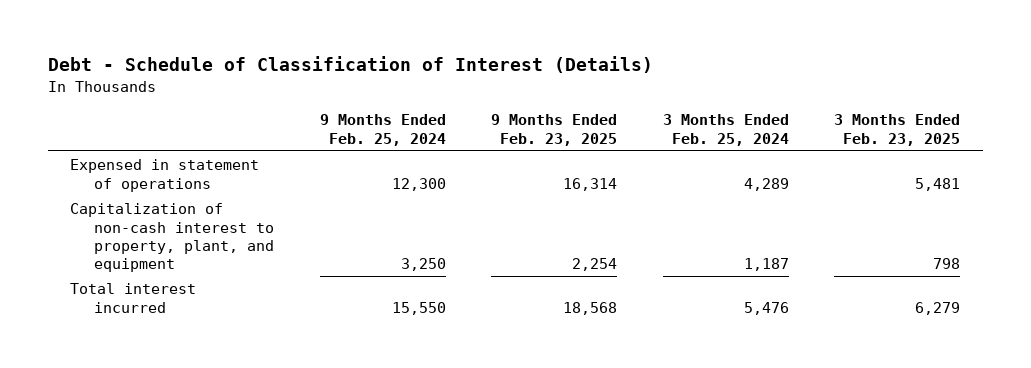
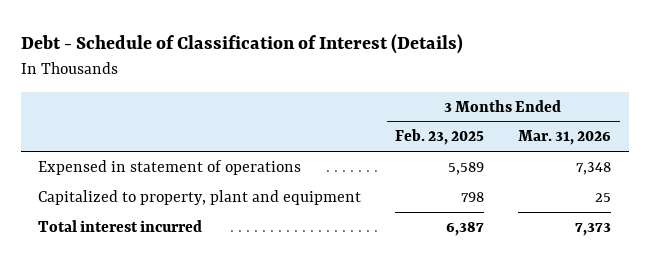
- | 9 Months Ended Feb. 25, 2024 | 9 Months Ended Feb. 23, 2025 | 3 Months Ended Feb. 25, 2024 | 3 Months Ended Feb. 23, 2025
+ | 3 Months Ended Feb. 23, 2025 | 3 Months Ended Mar. 31, 2026
- Expensed in statement of operations | 12,300 | 16,314 | 4,289 | 5,481
- Capitalization of non-cash interest to property, plant, and equipment | 3,250 | 2,254 | 1,187 | 798
- Total interest incurred | 15,550 | 18,568 | 5,476 | 6,279
+ Expensed in statement of operations | 5,589 | 7,348
+ Capitalized to property, plant and equipment | 798 | 25
+ Total interest incurred | 6,387 | 7,373

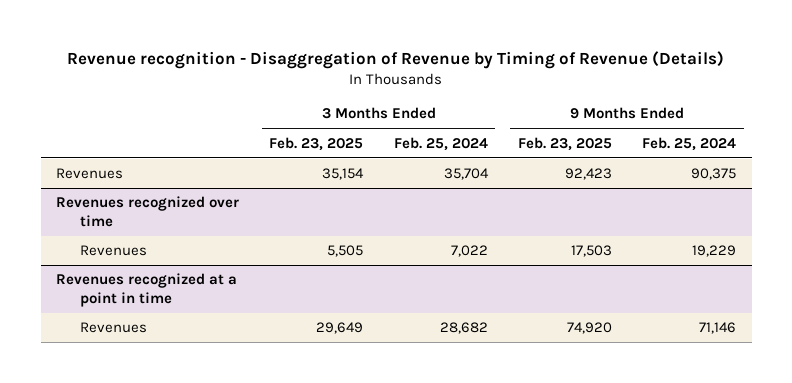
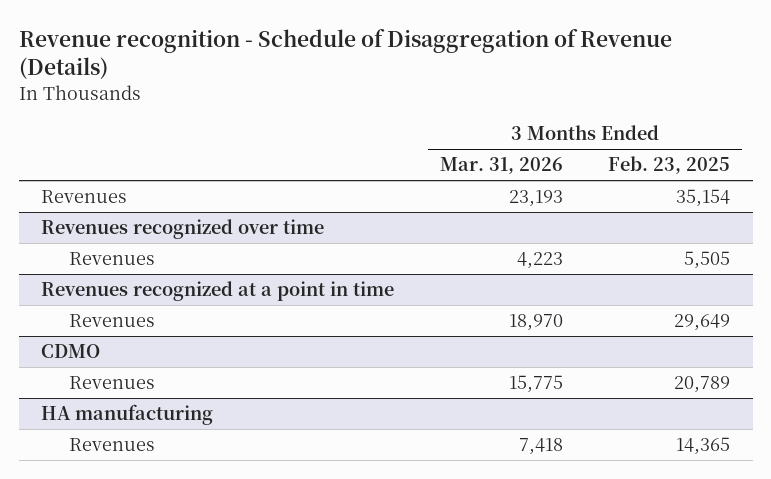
- Revenue recognition - Disaggregation of Revenue by Timing of Revenue (Details)
+ Revenue recognition - Schedule of Disaggregation of Revenue (Details)
- | 3 Months Ended Feb. 23, 2025 | 3 Months Ended Feb. 25, 2024 | 9 Months Ended Feb. 23, 2025 | 9 Months Ended Feb. 25, 2024
+ | 3 Months Ended Mar. 31, 2026 | 3 Months Ended Feb. 23, 2025
+ CDMO
+ Revenues | 15,775 | 20,789
+ HA manufacturing
+ Revenues | 7,418 | 14,365

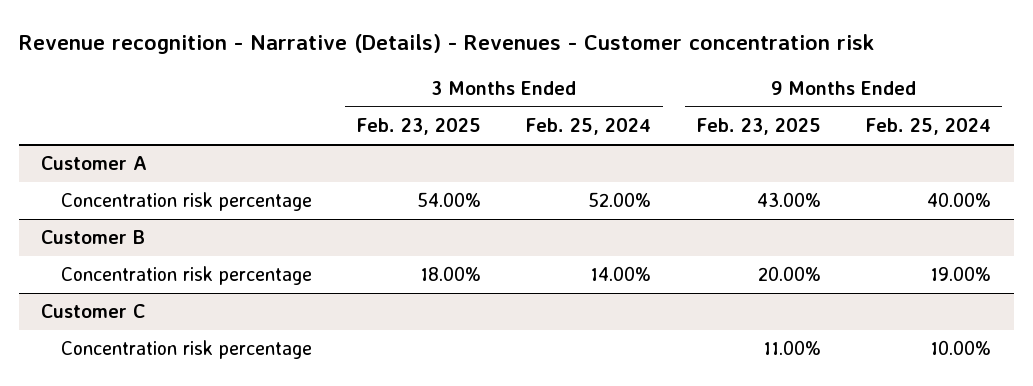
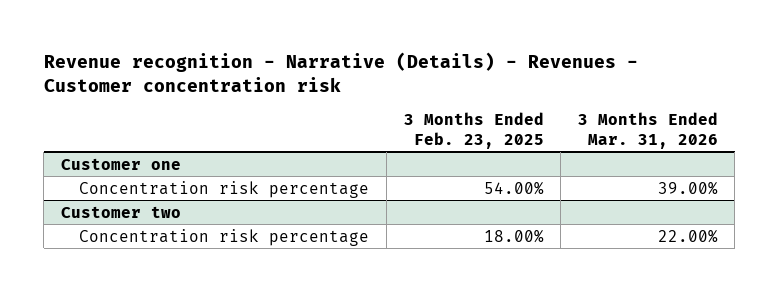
- | 3 Months Ended Feb. 23, 2025 | 3 Months Ended Feb. 25, 2024 | 9 Months Ended Feb. 23, 2025 | 9 Months Ended Feb. 25, 2024
+ | 3 Months Ended Feb. 23, 2025 | 3 Months Ended Mar. 31, 2026
- Customer A
+ Customer one
- Customer B
+ Customer two
- Customer C
- Concentration risk percentage | | | 11.00% | 10.00%

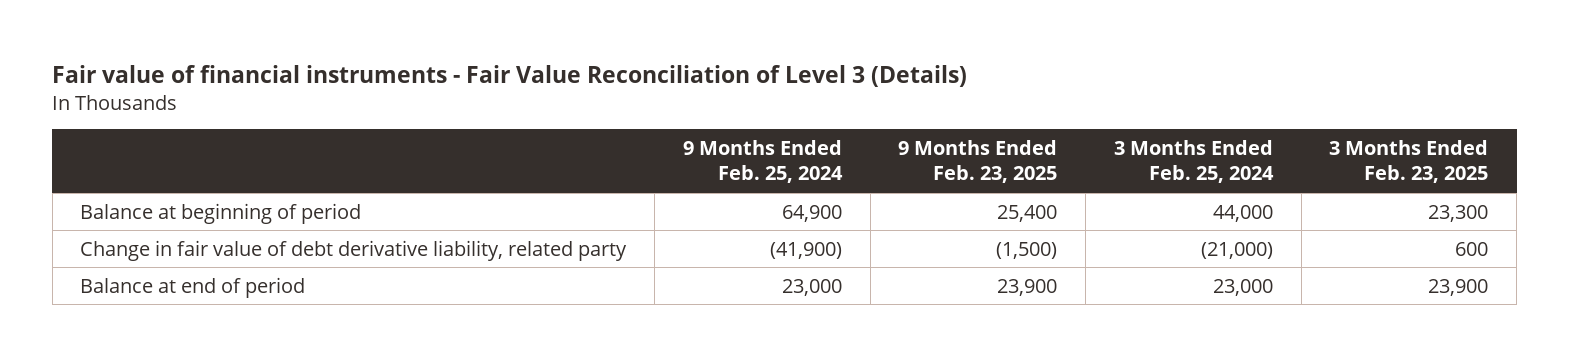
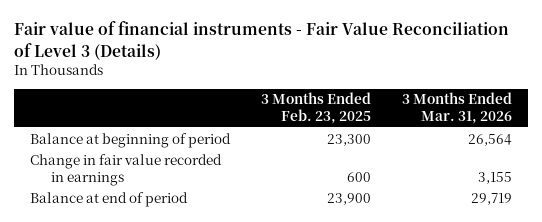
- | 9 Months Ended Feb. 25, 2024 | 9 Months Ended Feb. 23, 2025 | 3 Months Ended Feb. 25, 2024 | 3 Months Ended Feb. 23, 2025
+ | 3 Months Ended Feb. 23, 2025 | 3 Months Ended Mar. 31, 2026
- Change in fair value of debt derivative liability, related party | (41,900) | (1,500) | (21,000) | 600
+ Change in fair value recorded in earnings | 600 | 3,155

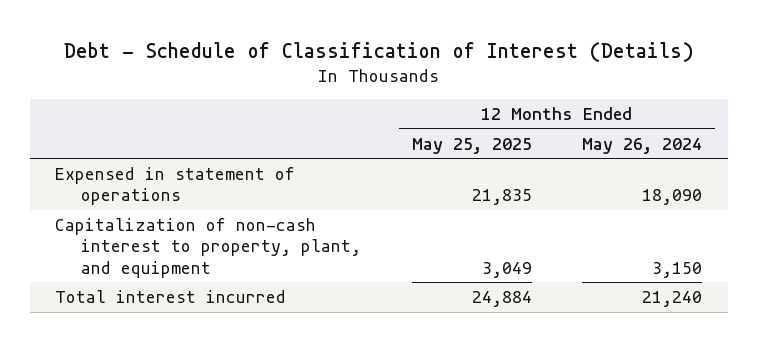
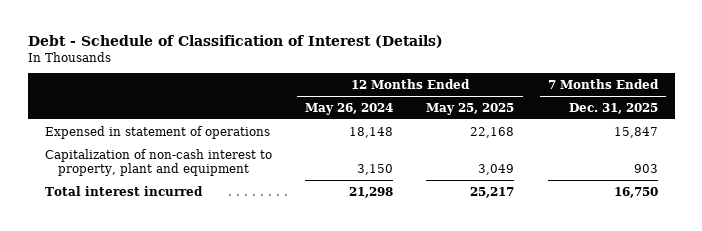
- | 12 Months Ended May 25, 2025 | 12 Months Ended May 26, 2024
+ | 12 Months Ended May 26, 2024 | 12 Months Ended May 25, 2025 | 7 Months Ended Dec. 31, 2025
- Expensed in statement of operations | 21,835 | 18,090
- Capitalization of non-cash interest to property, plant, and equipment | 3,049 | 3,150
- Total interest incurred | 24,884 | 21,240
+ Expensed in statement of operations | 18,148 | 22,168 | 15,847
+ Capitalization of non-cash interest to property, plant and equipment | 3,150 | 3,049 | 903
+ Total interest incurred | 21,298 | 25,217 | 16,750

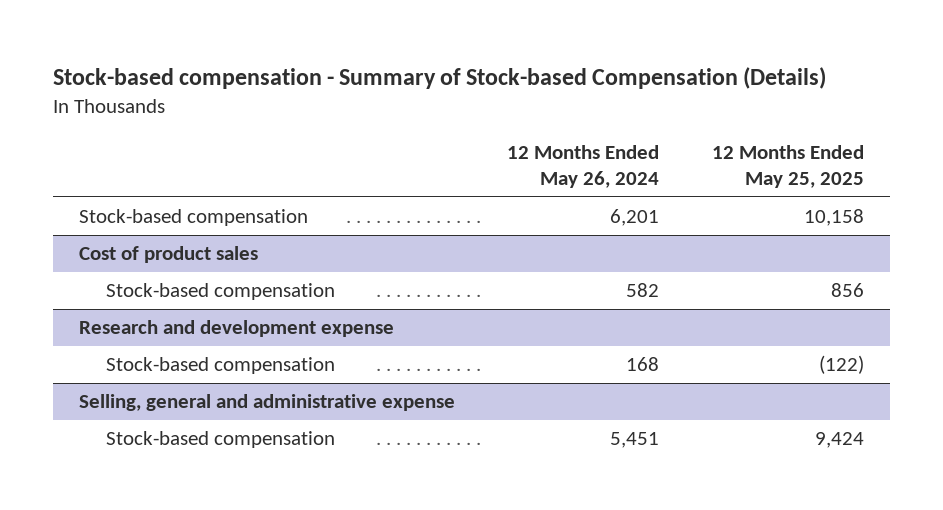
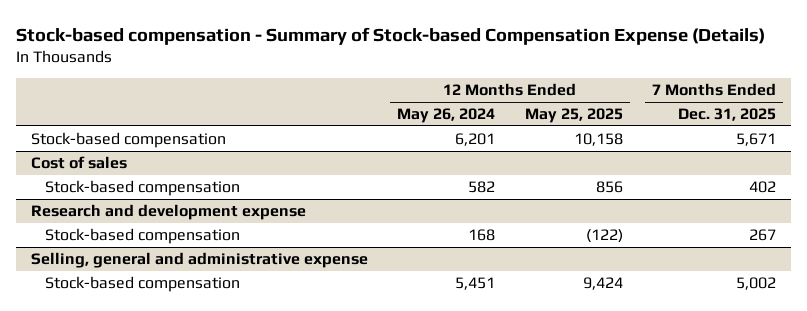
- Stock-based compensation - Summary of Stock-based Compensation (Details)
+ Stock-based compensation - Summary of Stock-based Compensation Expense (Details)
- | 12 Months Ended May 26, 2024 | 12 Months Ended May 25, 2025
+ | 12 Months Ended May 26, 2024 | 12 Months Ended May 25, 2025 | 7 Months Ended Dec. 31, 2025
- Cost of product sales
+ Cost of sales

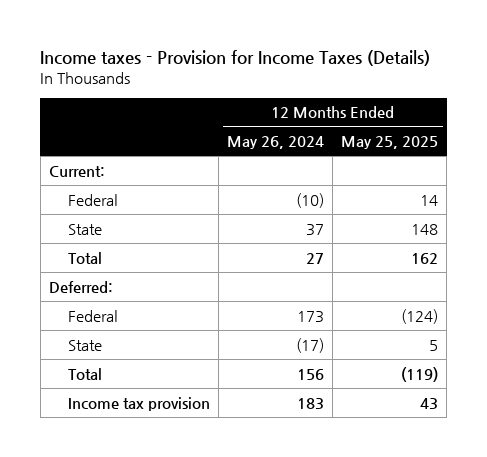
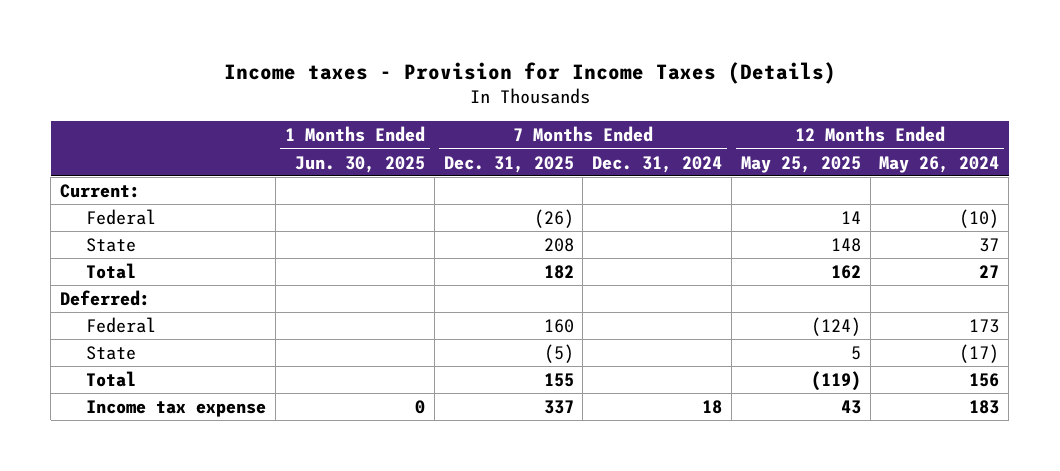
- | 12 Months Ended May 26, 2024 | 12 Months Ended May 25, 2025
+ | 1 Months Ended Jun. 30, 2025 | 7 Months Ended Dec. 31, 2025 | 7 Months Ended Dec. 31, 2024 | 12 Months Ended May 25, 2025 | 12 Months Ended May 26, 2024
- Income tax provision | 183 | 43
+ Income tax expense | 0 | 337 | 18 | 43 | 183

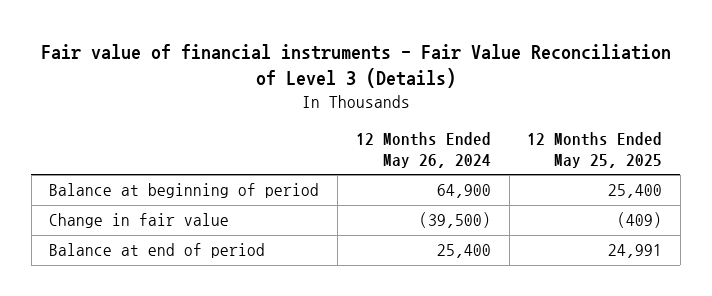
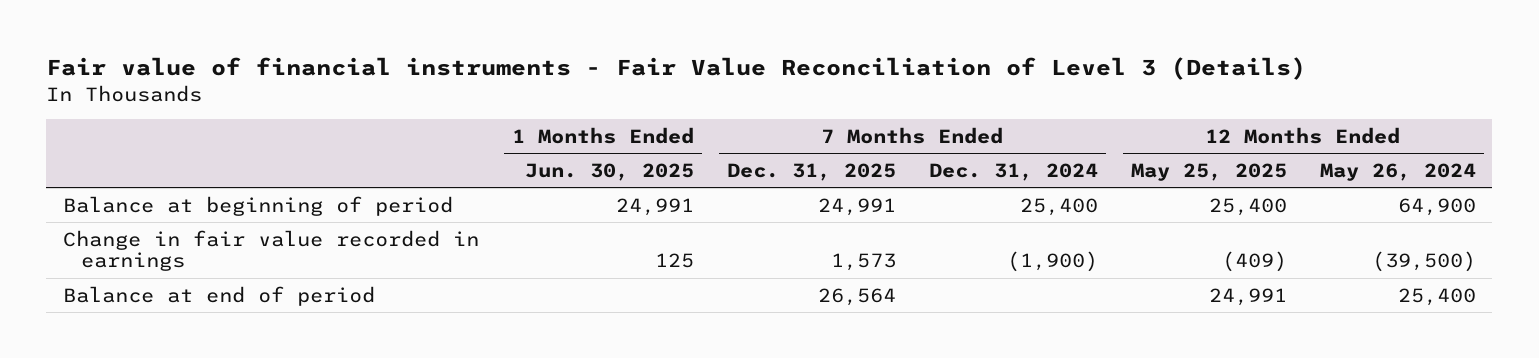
- | 12 Months Ended May 26, 2024 | 12 Months Ended May 25, 2025
+ | 1 Months Ended Jun. 30, 2025 | 7 Months Ended Dec. 31, 2025 | 7 Months Ended Dec. 31, 2024 | 12 Months Ended May 25, 2025 | 12 Months Ended May 26, 2024
- Change in fair value | (39,500) | (409)
+ Change in fair value recorded in earnings | 125 | 1,573 | (1,900) | (409) | (39,500)

